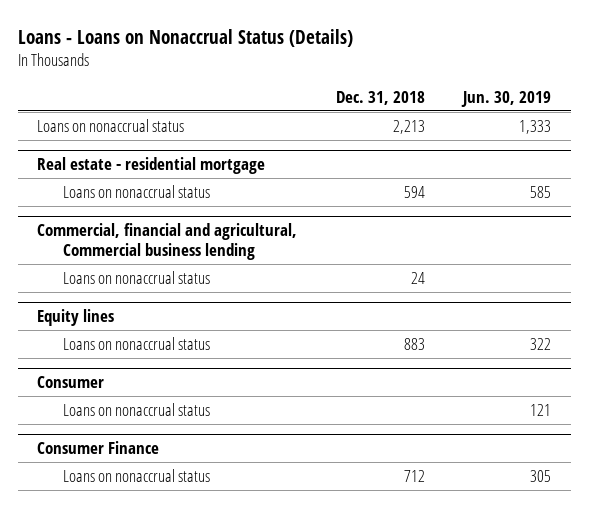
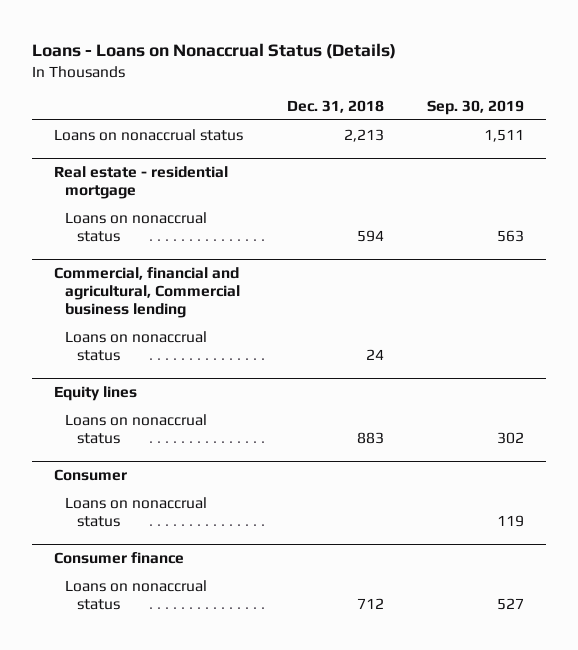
- | Dec. 31, 2018 | Jun. 30, 2019
+ | Dec. 31, 2018 | Sep. 30, 2019
- Consumer Finance
+ Consumer finance

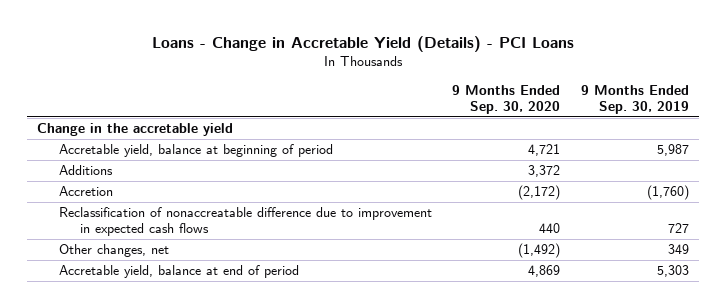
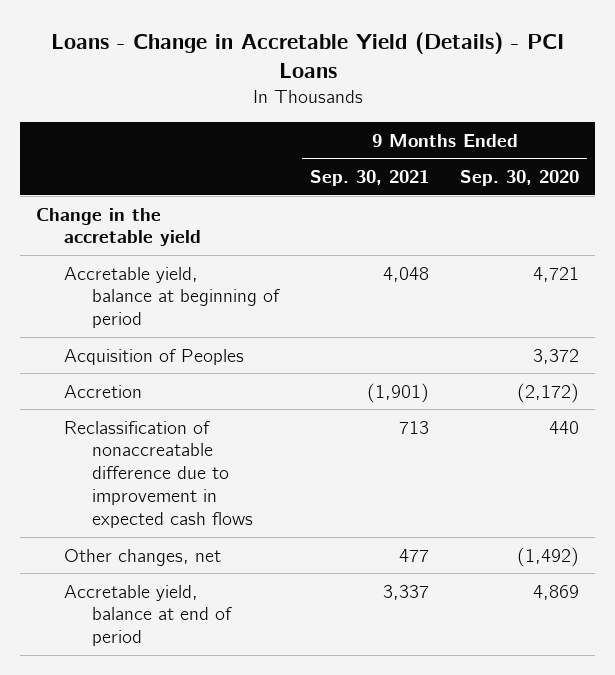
- | 9 Months Ended Sep. 30, 2020 | 9 Months Ended Sep. 30, 2019
+ | 9 Months Ended Sep. 30, 2021 | 9 Months Ended Sep. 30, 2020
- Additions | 3,372 |
+ Acquisition of Peoples | | 3,372

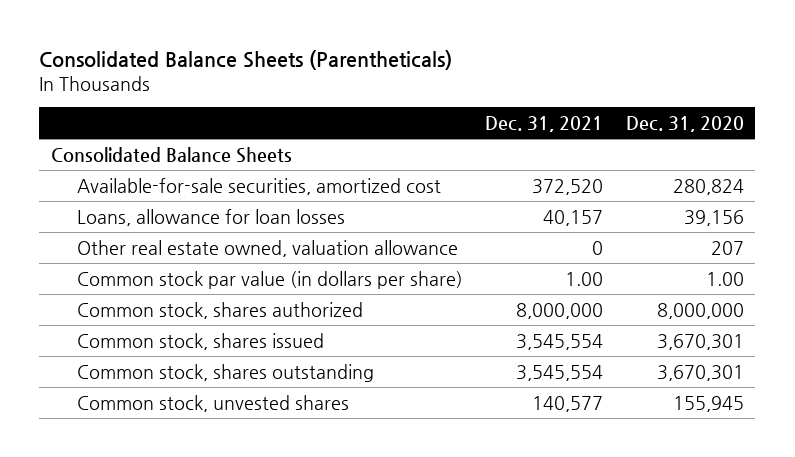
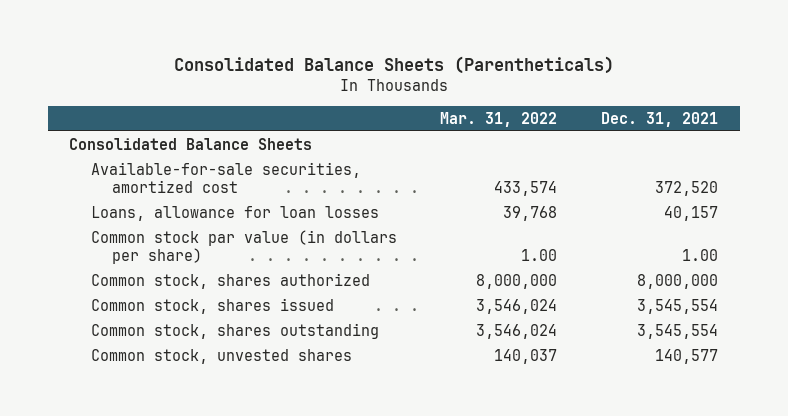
- | Dec. 31, 2021 | Dec. 31, 2020
+ | Mar. 31, 2022 | Dec. 31, 2021
- Other real estate owned, valuation allowance | 0 | 207

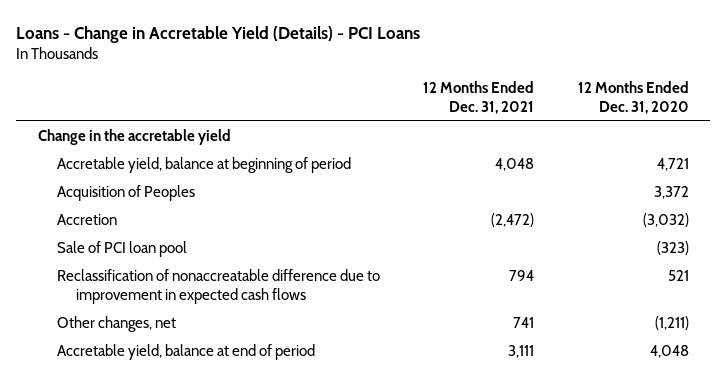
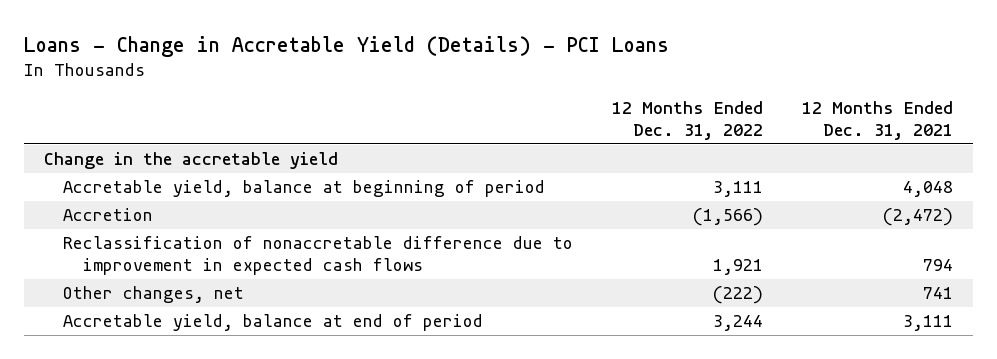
- | 12 Months Ended Dec. 31, 2021 | 12 Months Ended Dec. 31, 2020
+ | 12 Months Ended Dec. 31, 2022 | 12 Months Ended Dec. 31, 2021
- Acquisition of Peoples | | 3,372
- Sale of PCI loan pool | | (323)
- Reclassification of nonaccreatable difference due to improvement in expected cash flows | 794 | 521
+ Reclassification of nonaccretable difference due to improvement in expected cash flows | 1,921 | 794

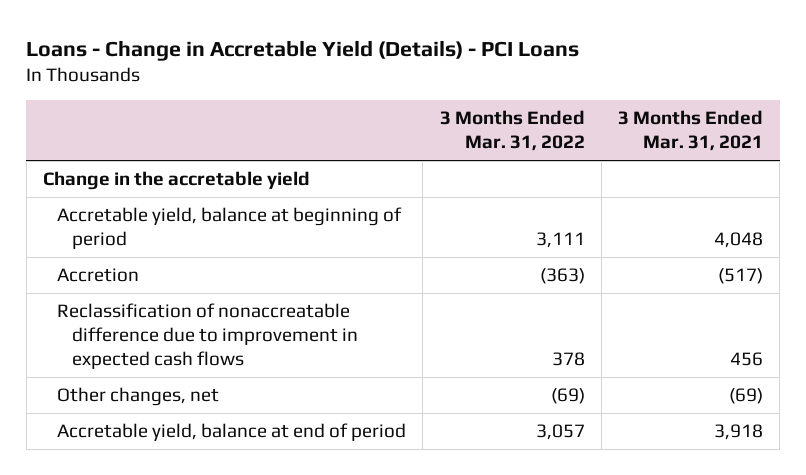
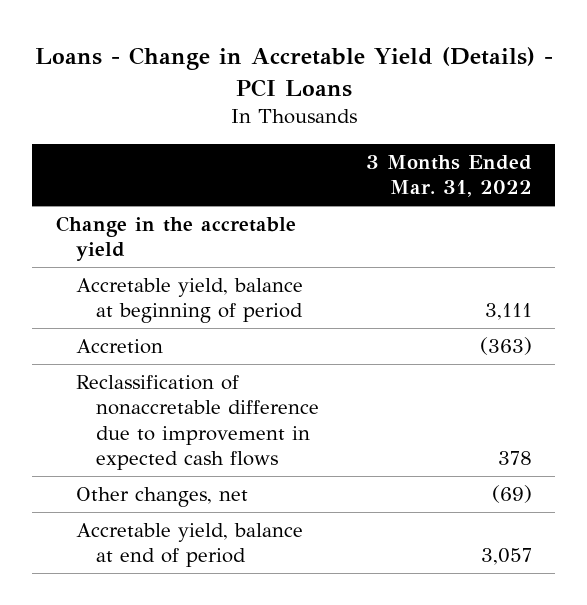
- | 3 Months Ended Mar. 31, 2022 | 3 Months Ended Mar. 31, 2021
+ | 3 Months Ended Mar. 31, 2022
- Reclassification of nonaccreatable difference due to improvement in expected cash flows | 378 | 456
+ Reclassification of nonaccretable difference due to improvement in expected cash flows | 378

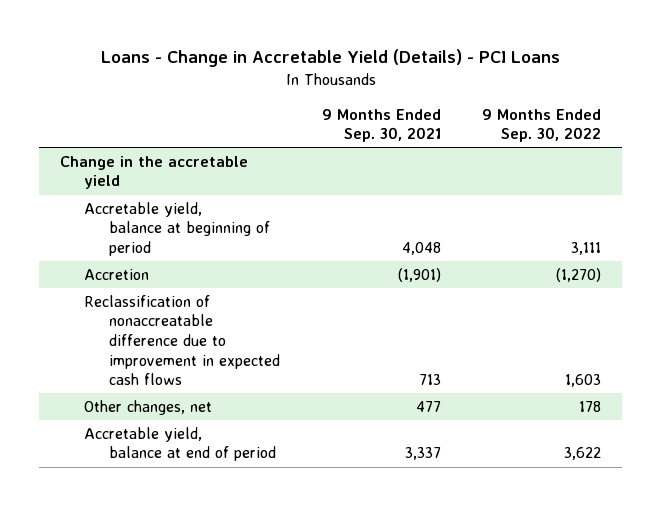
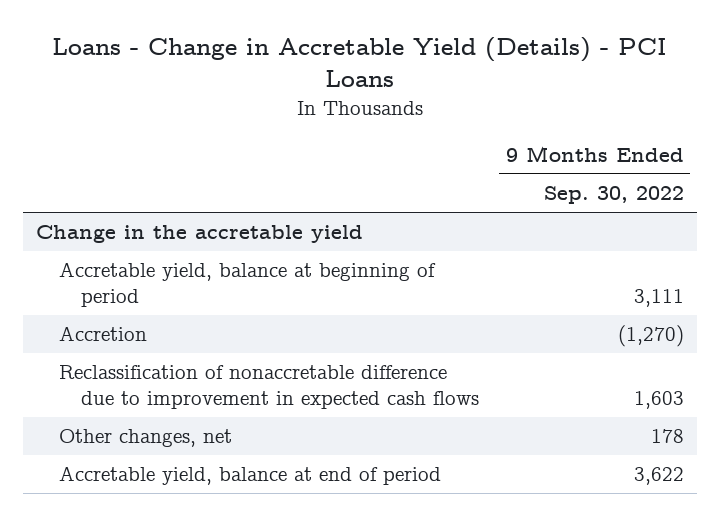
- | 9 Months Ended Sep. 30, 2021 | 9 Months Ended Sep. 30, 2022
+ | 9 Months Ended Sep. 30, 2022
- Reclassification of nonaccreatable difference due to improvement in expected cash flows | 713 | 1,603
+ Reclassification of nonaccretable difference due to improvement in expected cash flows | 1,603

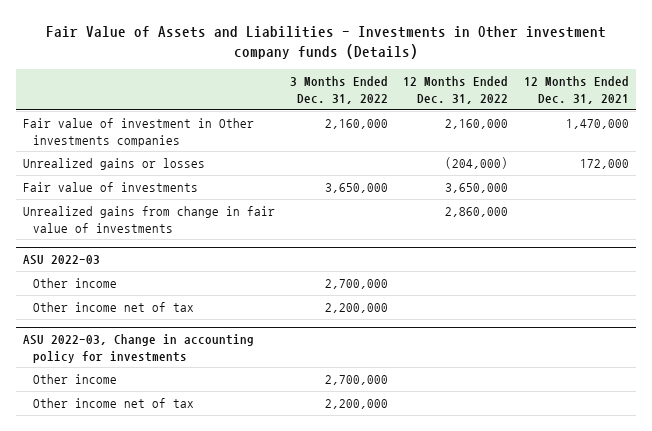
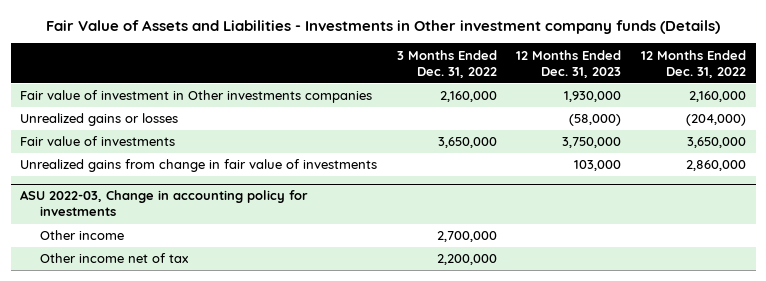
- | 3 Months Ended Dec. 31, 2022 | 12 Months Ended Dec. 31, 2022 | 12 Months Ended Dec. 31, 2021
+ | 3 Months Ended Dec. 31, 2022 | 12 Months Ended Dec. 31, 2023 | 12 Months Ended Dec. 31, 2022
- ASU 2022-03
- Other income | 2,700,000 | |
- Other income net of tax | 2,200,000 | |

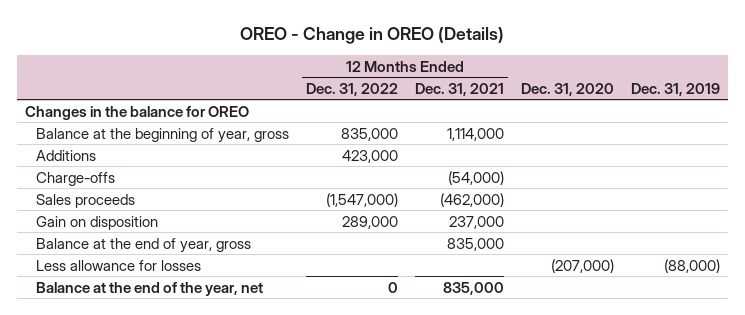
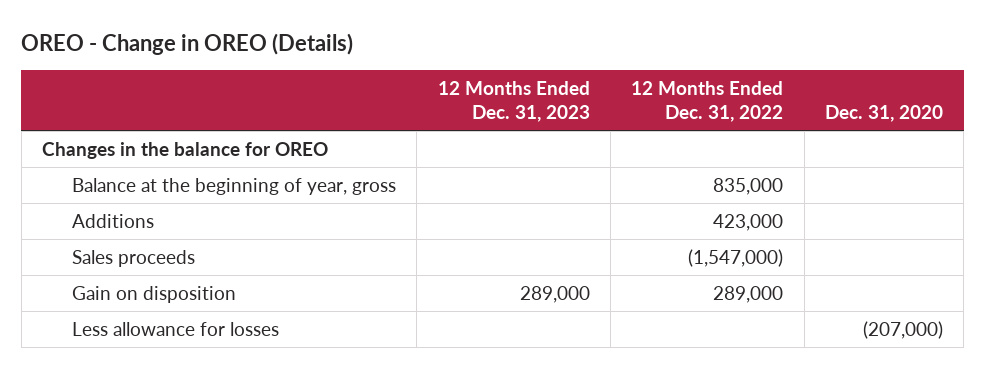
- | 12 Months Ended Dec. 31, 2022 | 12 Months Ended Dec. 31, 2021 | Dec. 31, 2020 | Dec. 31, 2019
+ | 12 Months Ended Dec. 31, 2023 | 12 Months Ended Dec. 31, 2022 | Dec. 31, 2020
- Charge-offs | | (54,000) | |
- Balance at the end of year, gross | | 835,000 | |
- Balance at the end of the year, net | 0 | 835,000 | |

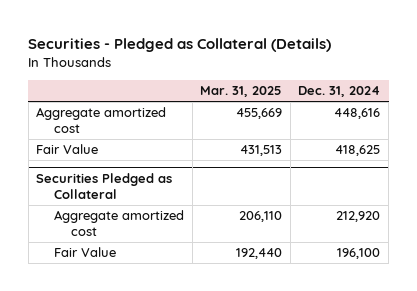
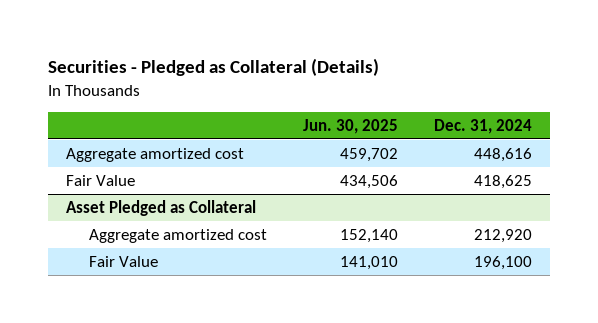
- | Mar. 31, 2025 | Dec. 31, 2024
+ | Jun. 30, 2025 | Dec. 31, 2024
- Securities Pledged as Collateral
+ Asset Pledged as Collateral

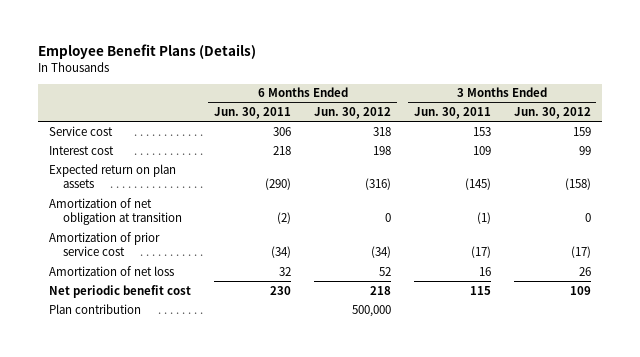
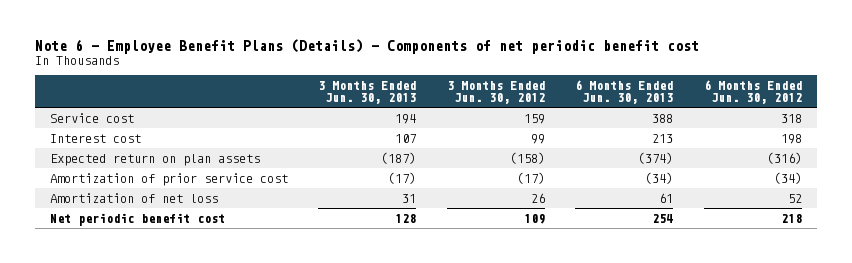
- Employee Benefit Plans (Details)
+ Note 6 - Employee Benefit Plans (Details) - Components of net periodic benefit cost
- | 6 Months Ended Jun. 30, 2011 | 6 Months Ended Jun. 30, 2012 | 3 Months Ended Jun. 30, 2011 | 3 Months Ended Jun. 30, 2012
+ | 3 Months Ended Jun. 30, 2013 | 3 Months Ended Jun. 30, 2012 | 6 Months Ended Jun. 30, 2013 | 6 Months Ended Jun. 30, 2012
- Amortization of net obligation at transition | (2) | 0 | (1) | 0
- Plan contribution | | 500,000 | |

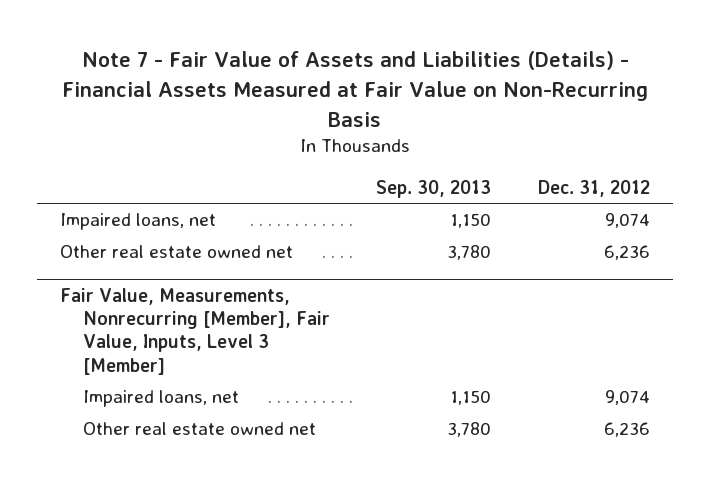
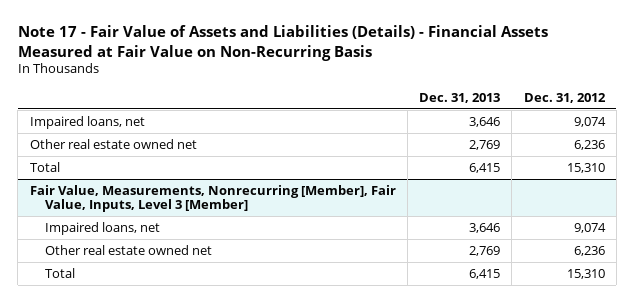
- Note 7 - Fair Value of Assets and Liabilities (Details) - Financial Assets Measured at Fair Value on Non-Recurring Basis
+ Note 17 - Fair Value of Assets and Liabilities (Details) - Financial Assets Measured at Fair Value on Non-Recurring Basis
- | Sep. 30, 2013 | Dec. 31, 2012
+ | Dec. 31, 2013 | Dec. 31, 2012
+ Total | 6,415 | 15,310
@ Fair Value, Measurements, Nonrecurring [Member], Fair Value, Inputs, Level 3 [Member]
+ Total | 6,415 | 15,310

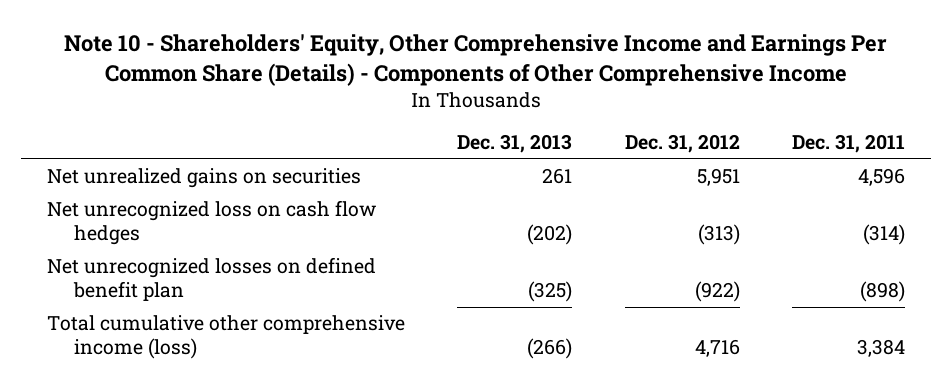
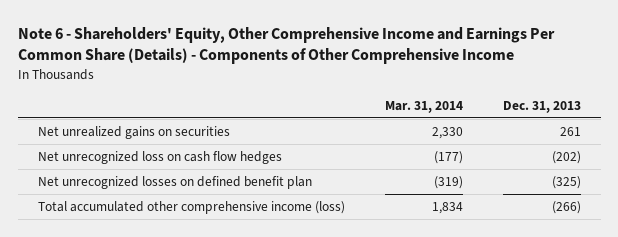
- Note 10 - Shareholders' Equity, Other Comprehensive Income and Earnings Per Common Share (Details) - Components of Other Comprehensive Income
+ Note 6 - Shareholders' Equity, Other Comprehensive Income and Earnings Per Common Share (Details) - Components of Other Comprehensive Income
- | Dec. 31, 2013 | Dec. 31, 2012 | Dec. 31, 2011
+ | Mar. 31, 2014 | Dec. 31, 2013
- Total cumulative other comprehensive income (loss) | (266) | 4,716 | 3,384
+ Total accumulated other comprehensive income (loss) | 1,834 | (266)

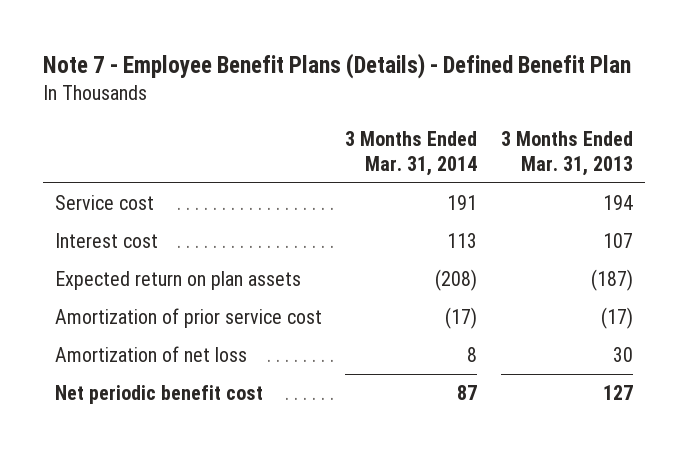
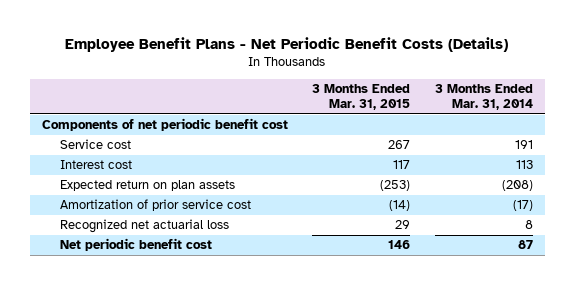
- Note 7 - Employee Benefit Plans (Details) - Defined Benefit Plan
+ Employee Benefit Plans - Net Periodic Benefit Costs (Details)
- | 3 Months Ended Mar. 31, 2014 | 3 Months Ended Mar. 31, 2013
+ | 3 Months Ended Mar. 31, 2015 | 3 Months Ended Mar. 31, 2014
+ Components of net periodic benefit cost
- Amortization of net loss | 8 | 30
+ Recognized net actuarial loss | 29 | 8

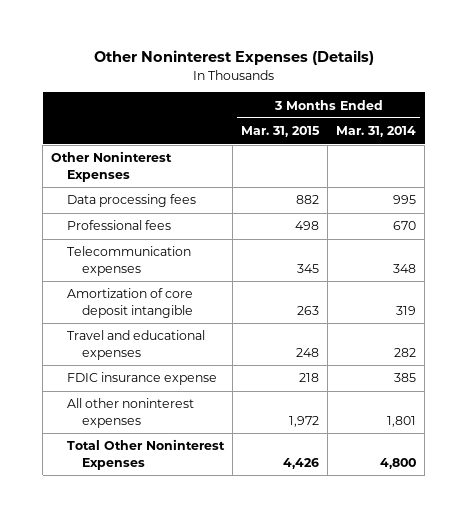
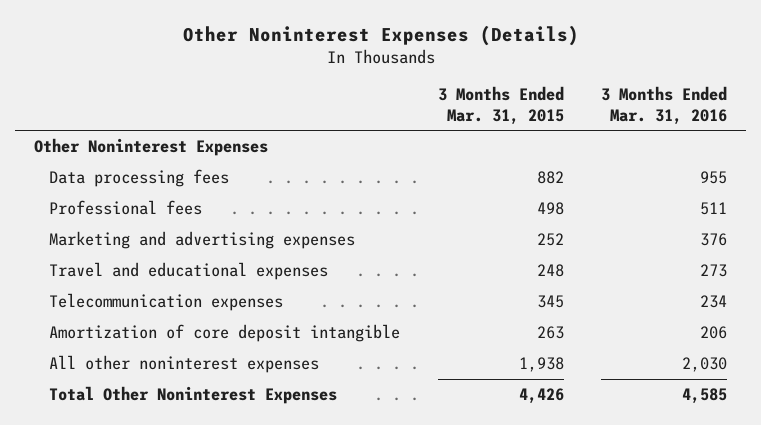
- | 3 Months Ended Mar. 31, 2015 | 3 Months Ended Mar. 31, 2014
+ | 3 Months Ended Mar. 31, 2015 | 3 Months Ended Mar. 31, 2016
+ Marketing and advertising expenses | 252 | 376
moved up: Travel and educational expenses | 248 | 273
- FDIC insurance expense | 218 | 385
- All other noninterest expenses | 1,972 | 1,801
+ All other noninterest expenses | 1,938 | 2,030

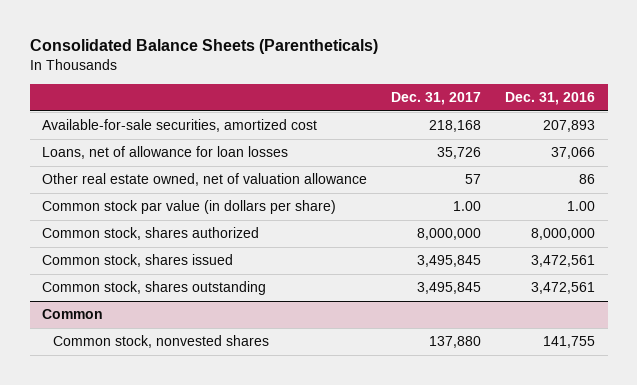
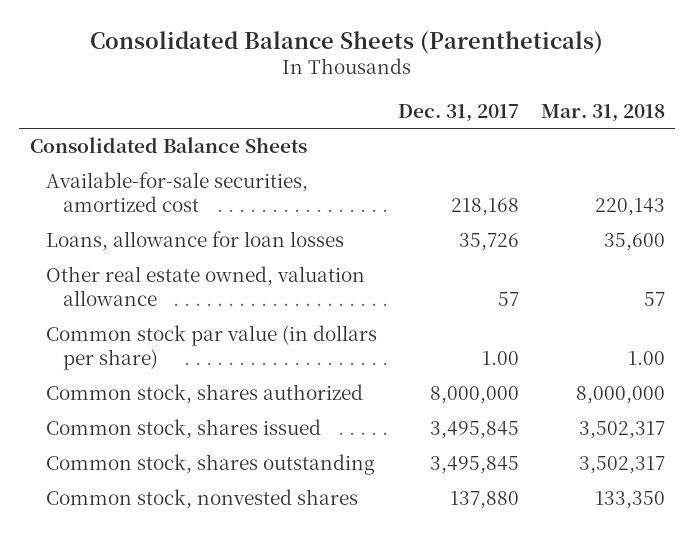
- | Dec. 31, 2017 | Dec. 31, 2016
+ | Dec. 31, 2017 | Mar. 31, 2018
+ Consolidated Balance Sheets
- Loans, net of allowance for loan losses | 35,726 | 37,066
- Other real estate owned, net of valuation allowance | 57 | 86
+ Loans, allowance for loan losses | 35,726 | 35,600
+ Other real estate owned, valuation allowance | 57 | 57
- Common

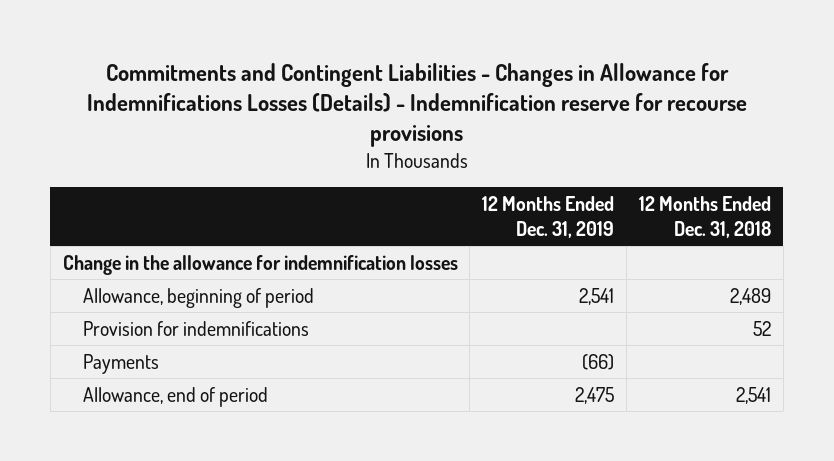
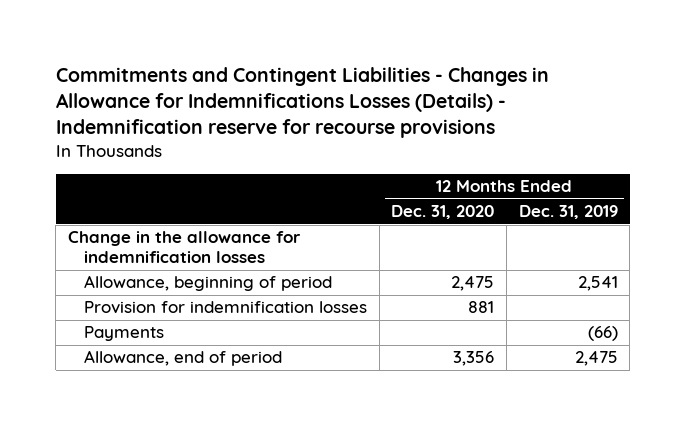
- | 12 Months Ended Dec. 31, 2019 | 12 Months Ended Dec. 31, 2018
+ | 12 Months Ended Dec. 31, 2020 | 12 Months Ended Dec. 31, 2019
- Provision for indemnifications | | 52
+ Provision for indemnification losses | 881 |

